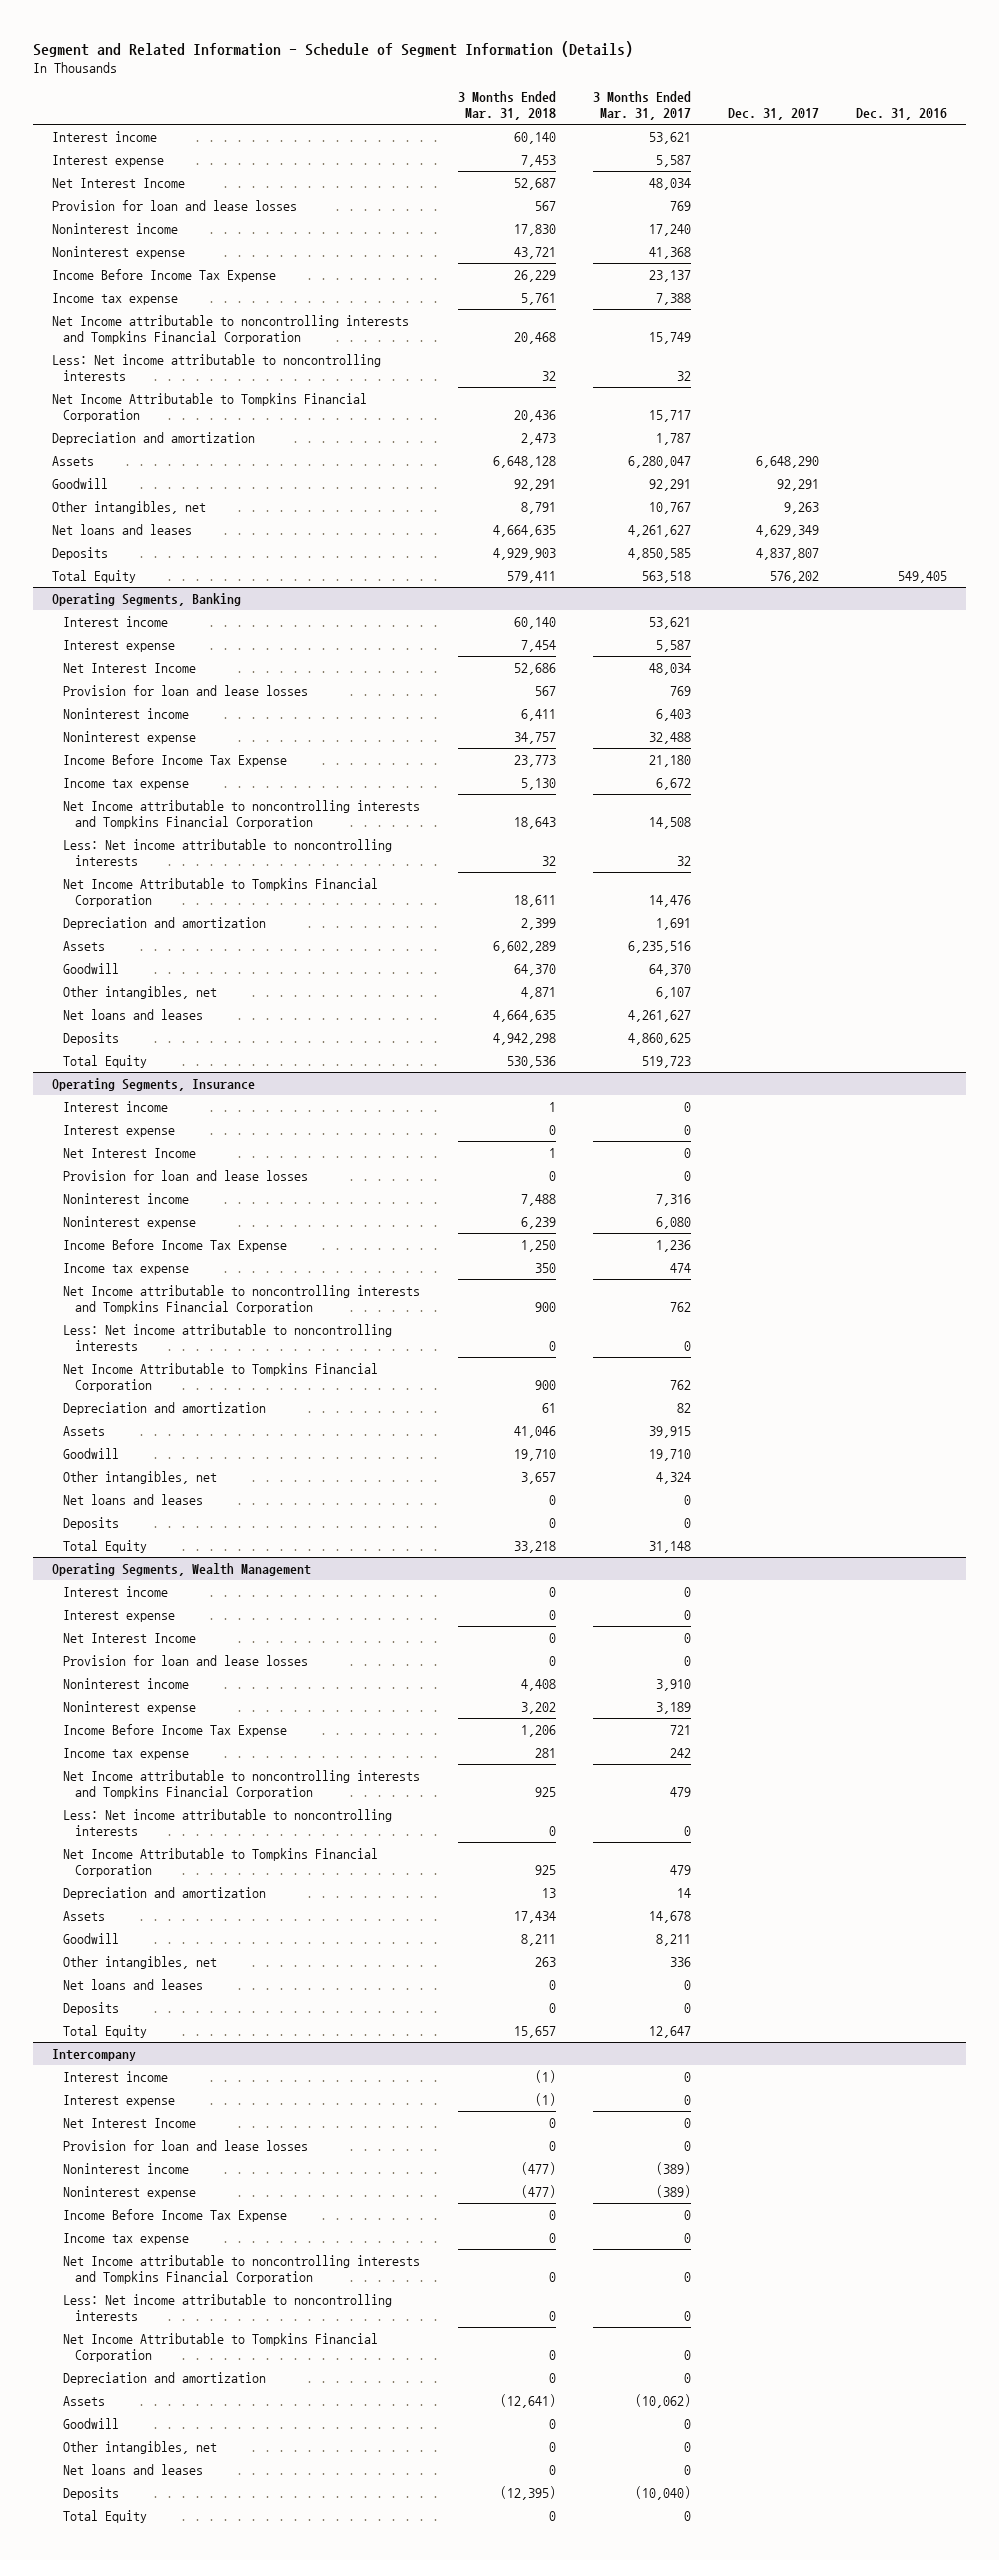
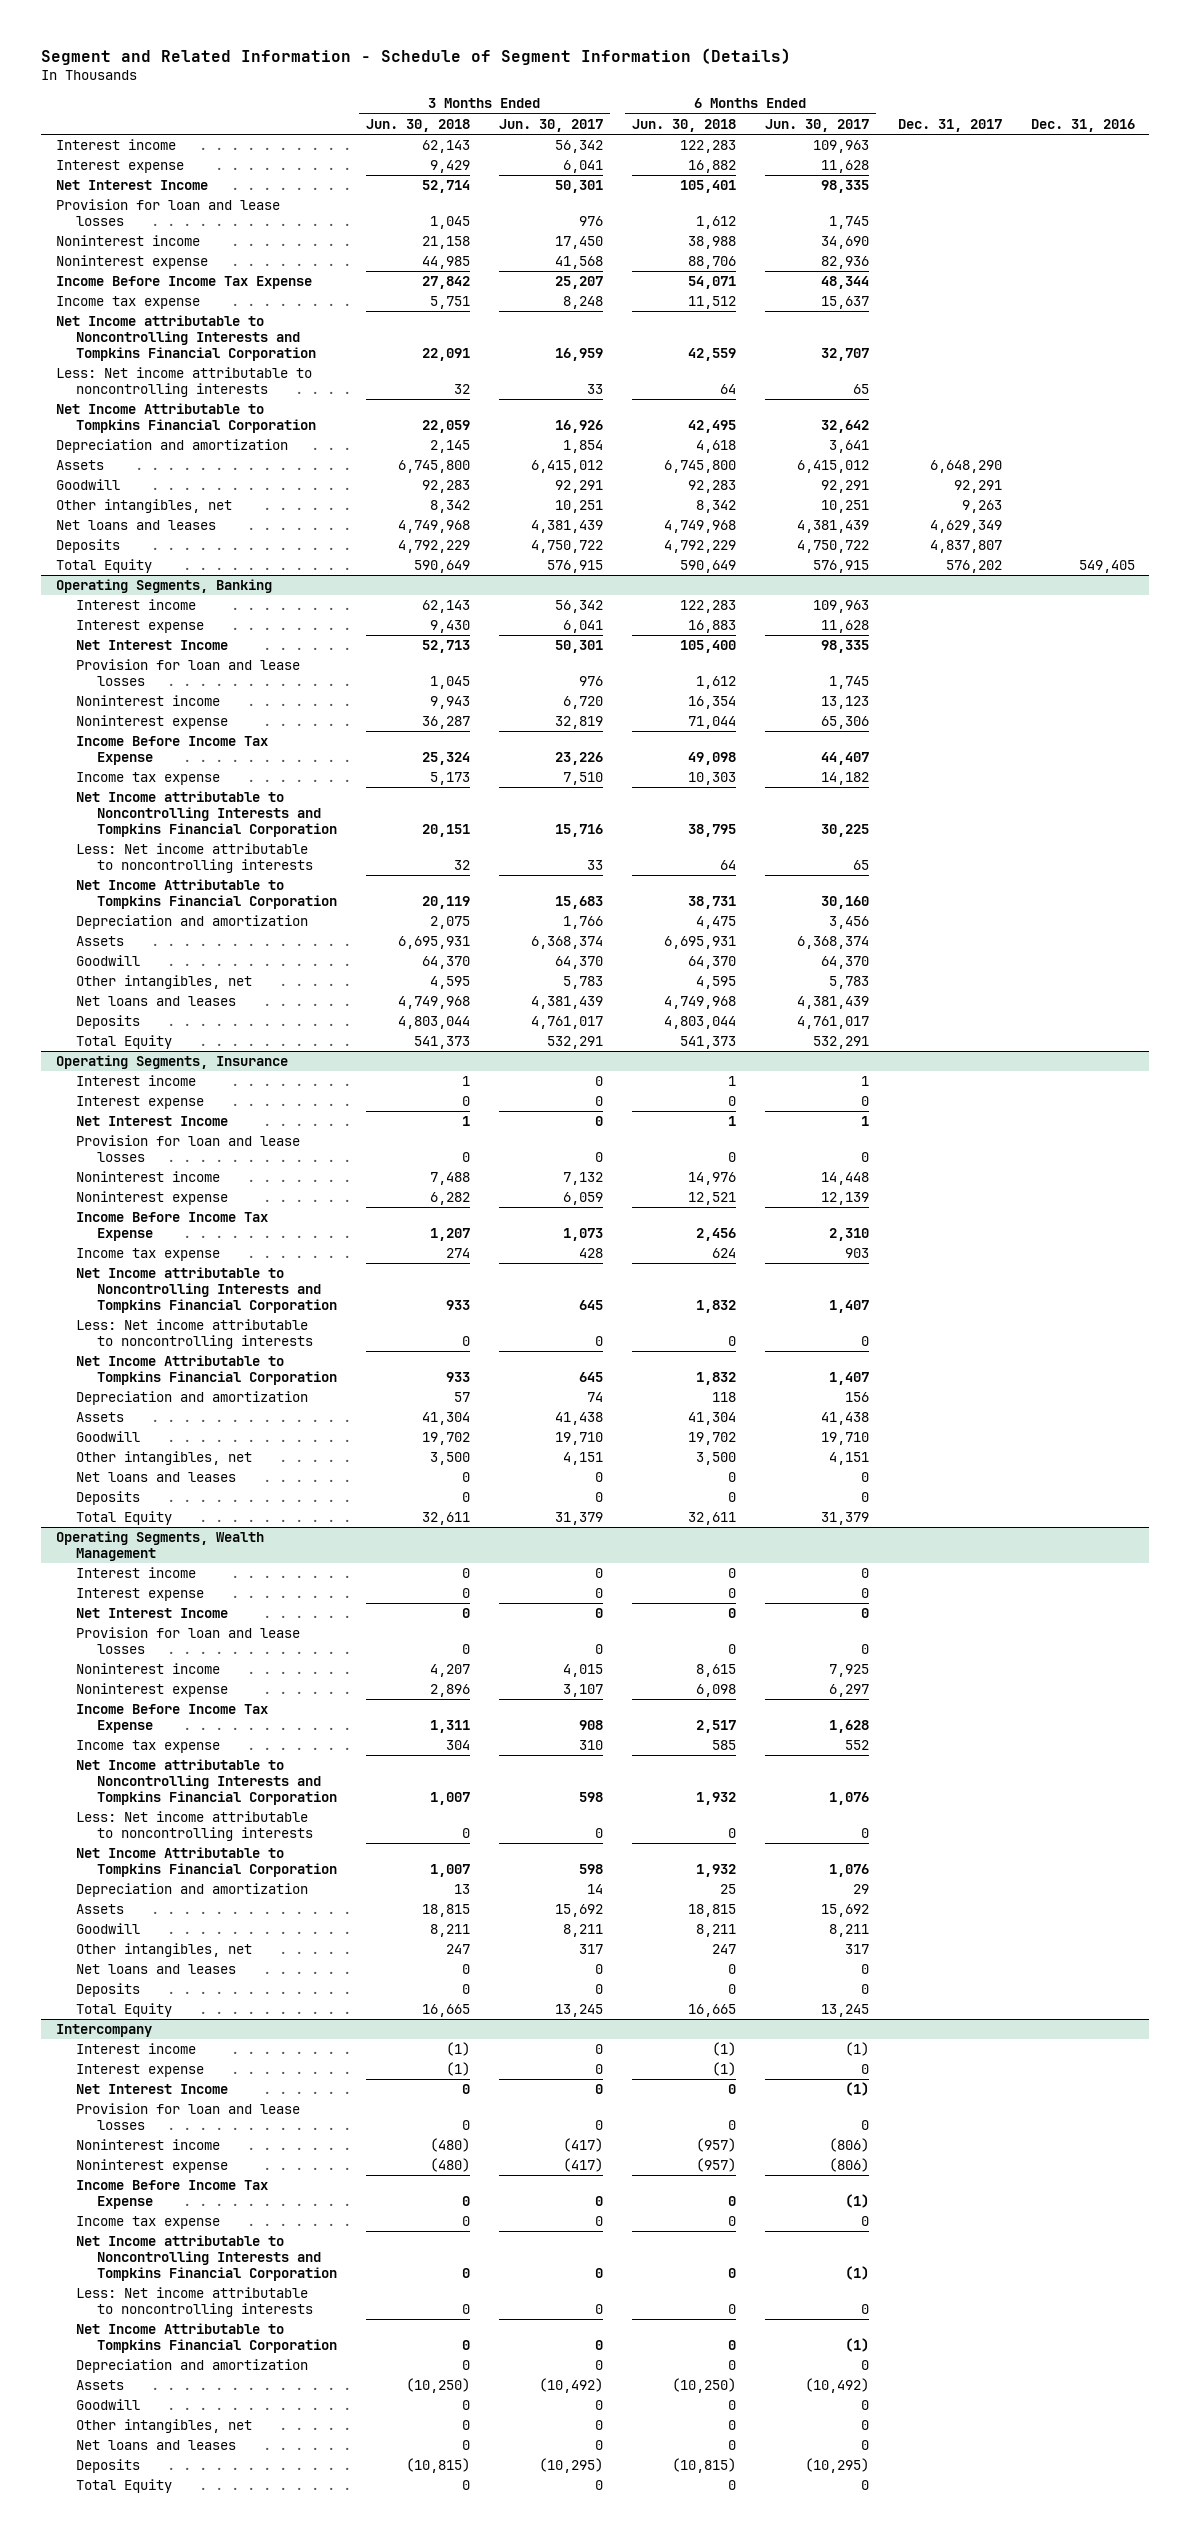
- | 3 Months Ended Mar. 31, 2018 | 3 Months Ended Mar. 31, 2017 | Dec. 31, 2017 | Dec. 31, 2016
+ | 3 Months Ended Jun. 30, 2018 | 3 Months Ended Jun. 30, 2017 | 6 Months Ended Jun. 30, 2018 | 6 Months Ended Jun. 30, 2017 | Dec. 31, 2017 | Dec. 31, 2016
- Net Income attributable to noncontrolling interests and Tompkins Financial Corporation | 20,468 | 15,749 | |
+ Net Income attributable to Noncontrolling Interests and Tompkins Financial Corporation | 22,091 | 16,959 | 42,559 | 32,707 | |
@ Operating Segments, Banking
- Net Income attributable to noncontrolling interests and Tompkins Financial Corporation | 18,643 | 14,508 | |
+ Net Income attributable to Noncontrolling Interests and Tompkins Financial Corporation | 20,151 | 15,716 | 38,795 | 30,225 | |
@ Operating Segments, Insurance
- Net Income attributable to noncontrolling interests and Tompkins Financial Corporation | 900 | 762 | |
+ Net Income attributable to Noncontrolling Interests and Tompkins Financial Corporation | 933 | 645 | 1,832 | 1,407 | |
@ Operating Segments, Wealth Management
- Net Income attributable to noncontrolling interests and Tompkins Financial Corporation | 925 | 479 | |
+ Net Income attributable to Noncontrolling Interests and Tompkins Financial Corporation | 1,007 | 598 | 1,932 | 1,076 | |
@ Intercompany
- Net Income attributable to noncontrolling interests and Tompkins Financial Corporation | 0 | 0 | |
+ Net Income attributable to Noncontrolling Interests and Tompkins Financial Corporation | 0 | 0 | 0 | (1) | |

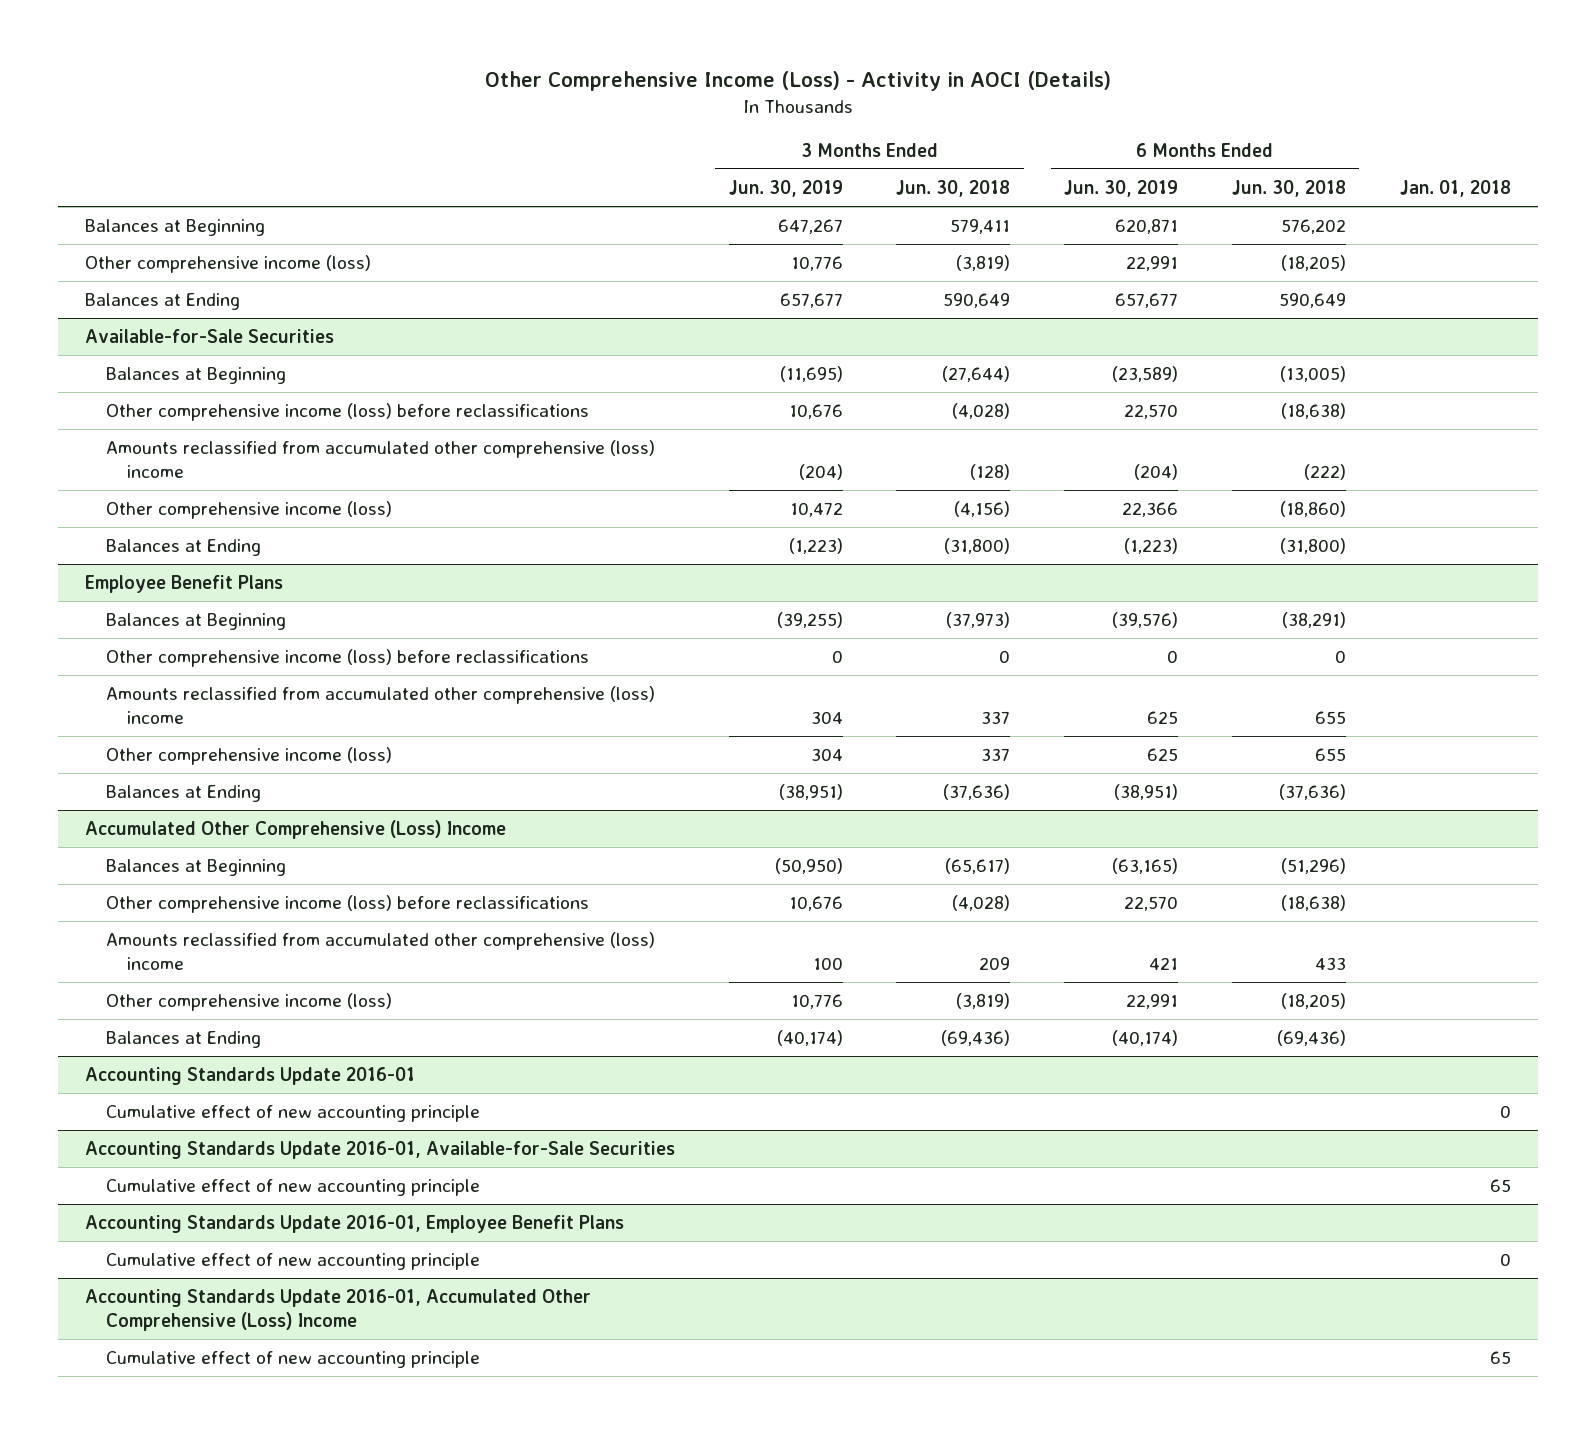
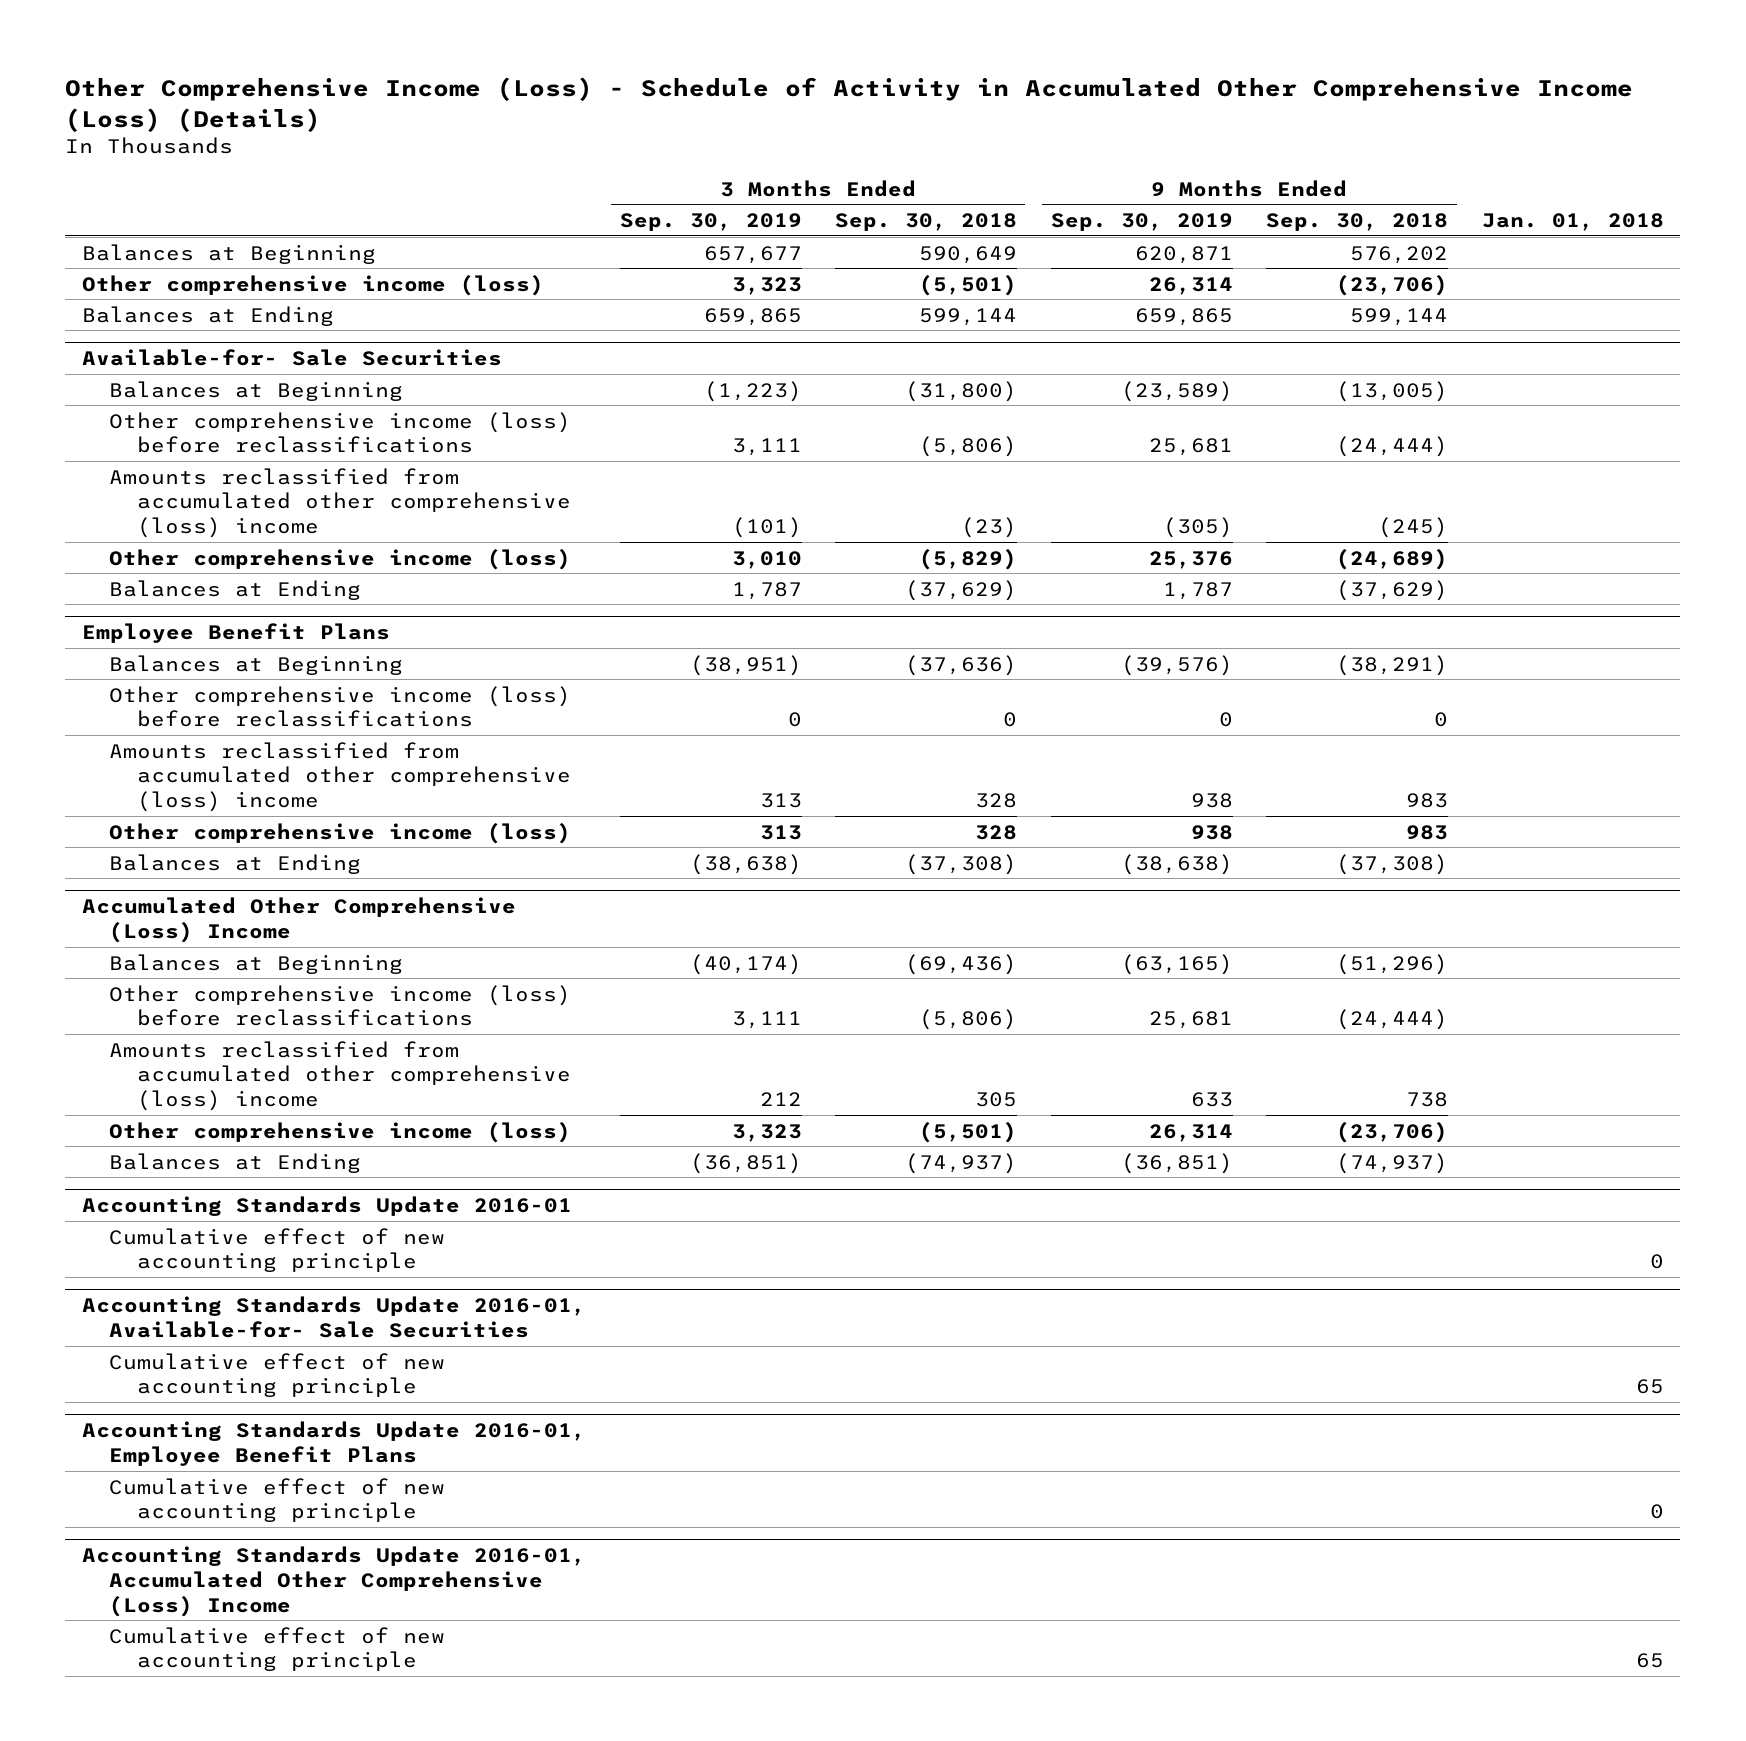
- Other Comprehensive Income (Loss) - Activity in AOCI (Details)
+ Other Comprehensive Income (Loss) - Schedule of Activity in Accumulated Other Comprehensive Income (Loss) (Details)
- | 3 Months Ended Jun. 30, 2019 | 3 Months Ended Jun. 30, 2018 | 6 Months Ended Jun. 30, 2019 | 6 Months Ended Jun. 30, 2018 | Jan. 01, 2018
+ | 3 Months Ended Sep. 30, 2019 | 3 Months Ended Sep. 30, 2018 | 9 Months Ended Sep. 30, 2019 | 9 Months Ended Sep. 30, 2018 | Jan. 01, 2018
- Available-for-Sale Securities
+ Available-for- Sale Securities
- Accounting Standards Update 2016-01, Available-for-Sale Securities
+ Accounting Standards Update 2016-01, Available-for- Sale Securities

